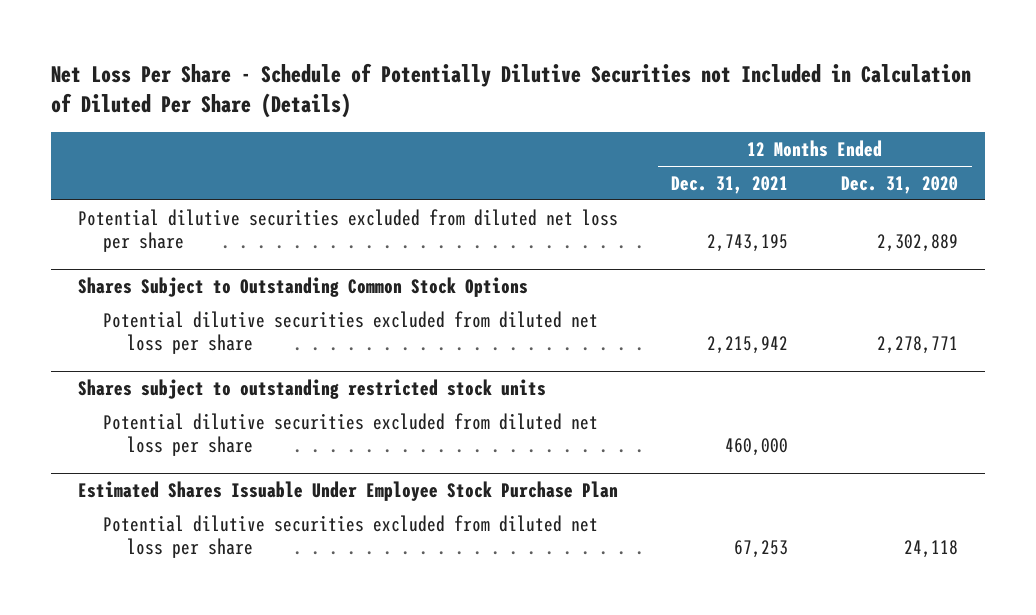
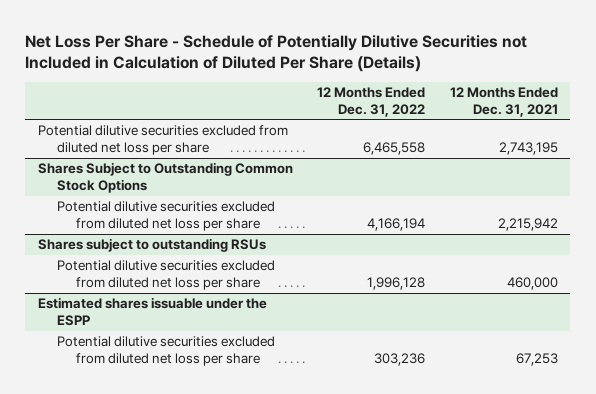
- | 12 Months Ended Dec. 31, 2021 | 12 Months Ended Dec. 31, 2020
+ | 12 Months Ended Dec. 31, 2022 | 12 Months Ended Dec. 31, 2021
- Shares subject to outstanding restricted stock units
+ Shares subject to outstanding RSUs
- Estimated Shares Issuable Under Employee Stock Purchase Plan
+ Estimated shares issuable under the ESPP

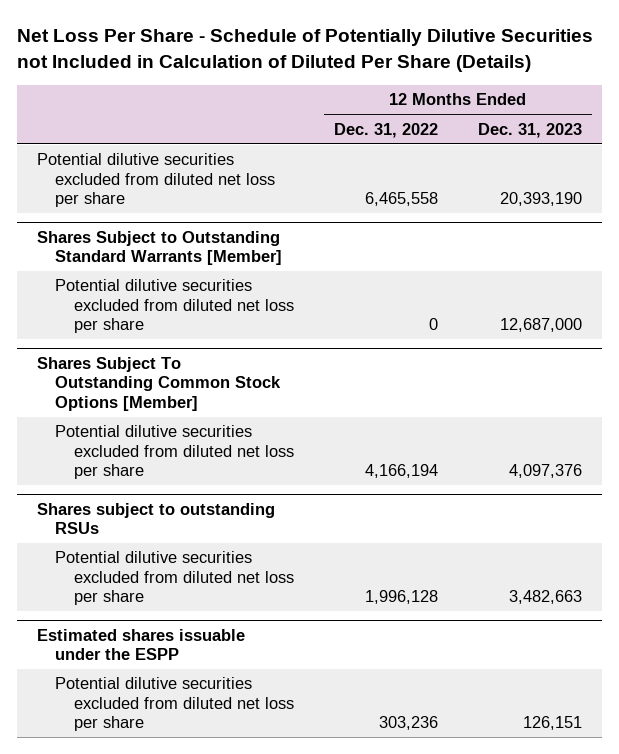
- | 12 Months Ended Dec. 31, 2022 | 12 Months Ended Dec. 31, 2021
+ | 12 Months Ended Dec. 31, 2022 | 12 Months Ended Dec. 31, 2023
- Shares Subject to Outstanding Common Stock Options
+ Shares Subject to Outstanding Standard Warrants [Member]
+ Potential dilutive securities excluded from diluted net loss per share | 0 | 12,687,000
+ Shares Subject To Outstanding Common Stock Options [Member]

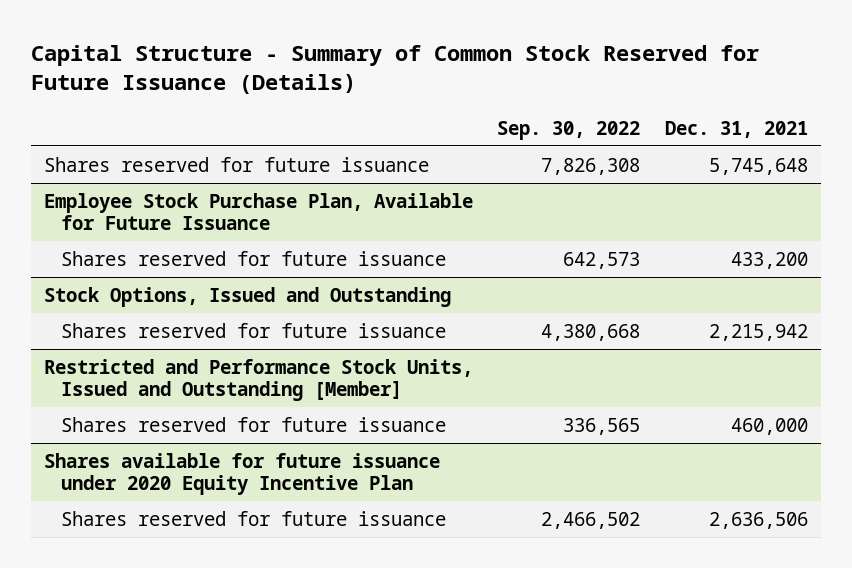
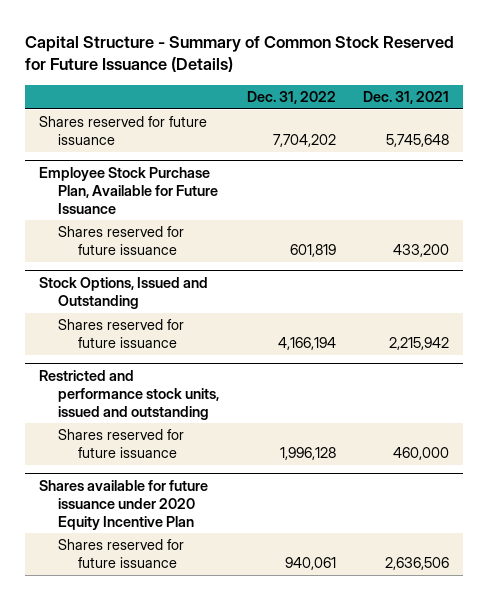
- | Sep. 30, 2022 | Dec. 31, 2021
+ | Dec. 31, 2022 | Dec. 31, 2021
- Restricted and Performance Stock Units, Issued and Outstanding [Member]
+ Restricted and performance stock units, issued and outstanding

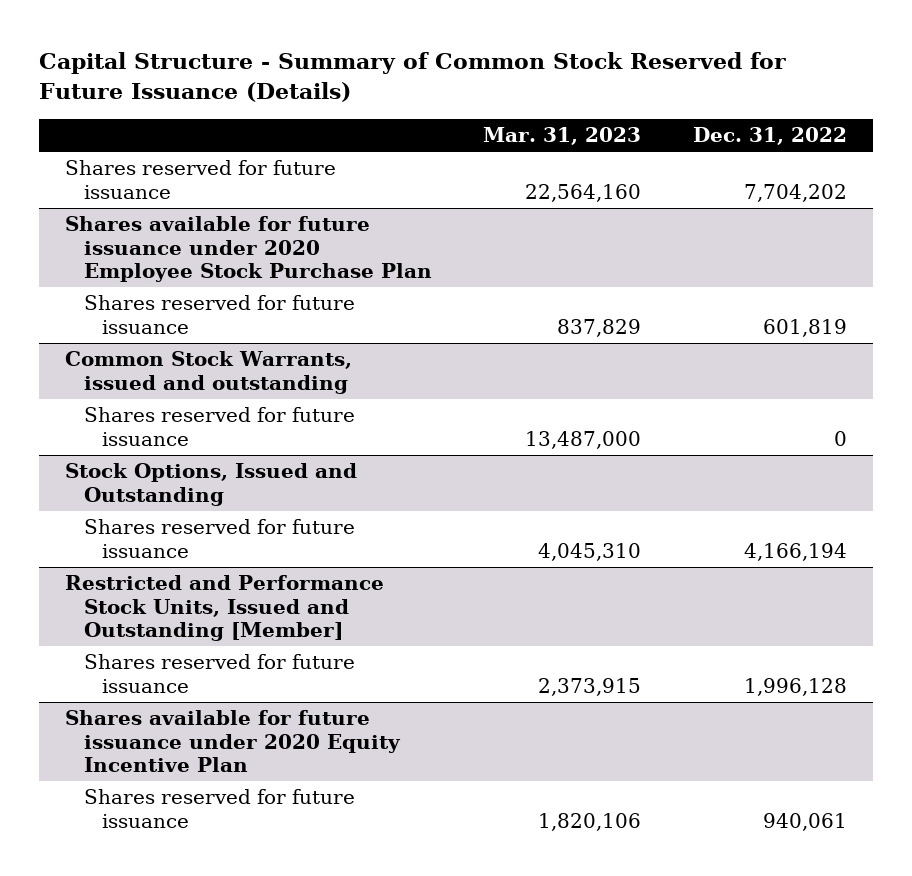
- | Dec. 31, 2022 | Dec. 31, 2021
+ | Mar. 31, 2023 | Dec. 31, 2022
- Employee Stock Purchase Plan, Available for Future Issuance
+ Shares available for future issuance under 2020 Employee Stock Purchase Plan
+ Common Stock Warrants, issued and outstanding
+ Shares reserved for future issuance | 13,487,000 | 0
- Restricted and performance stock units, issued and outstanding
+ Restricted and Performance Stock Units, Issued and Outstanding [Member]

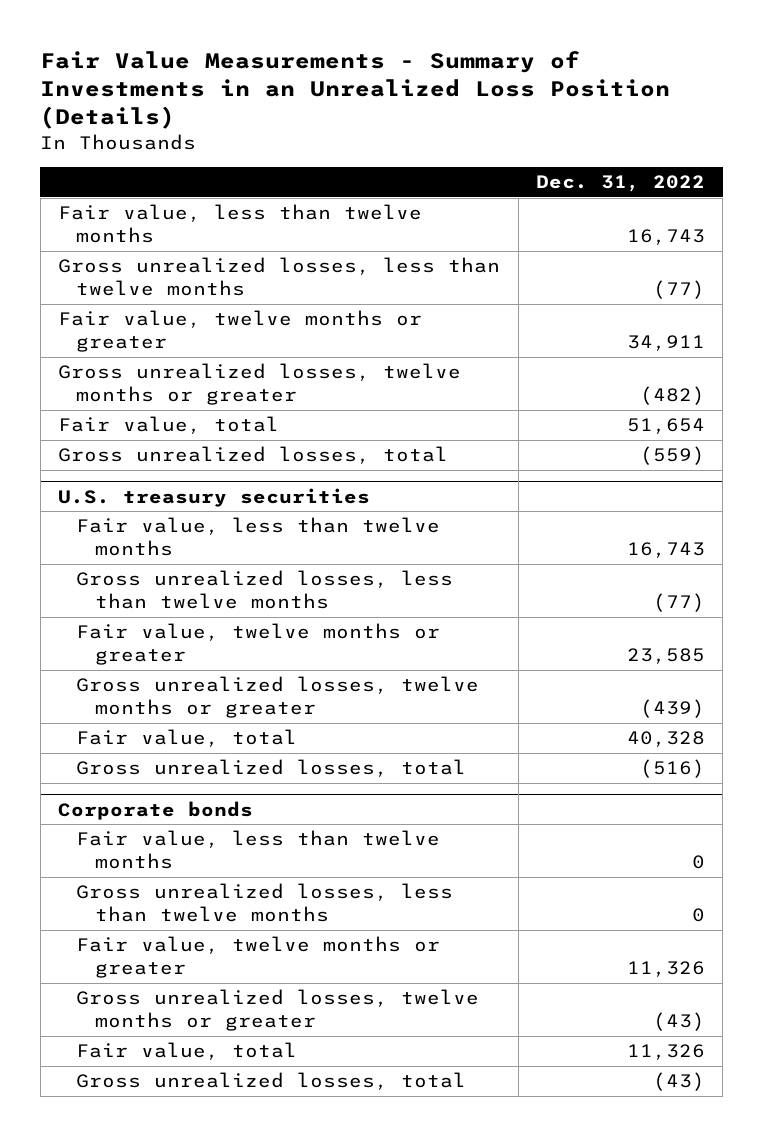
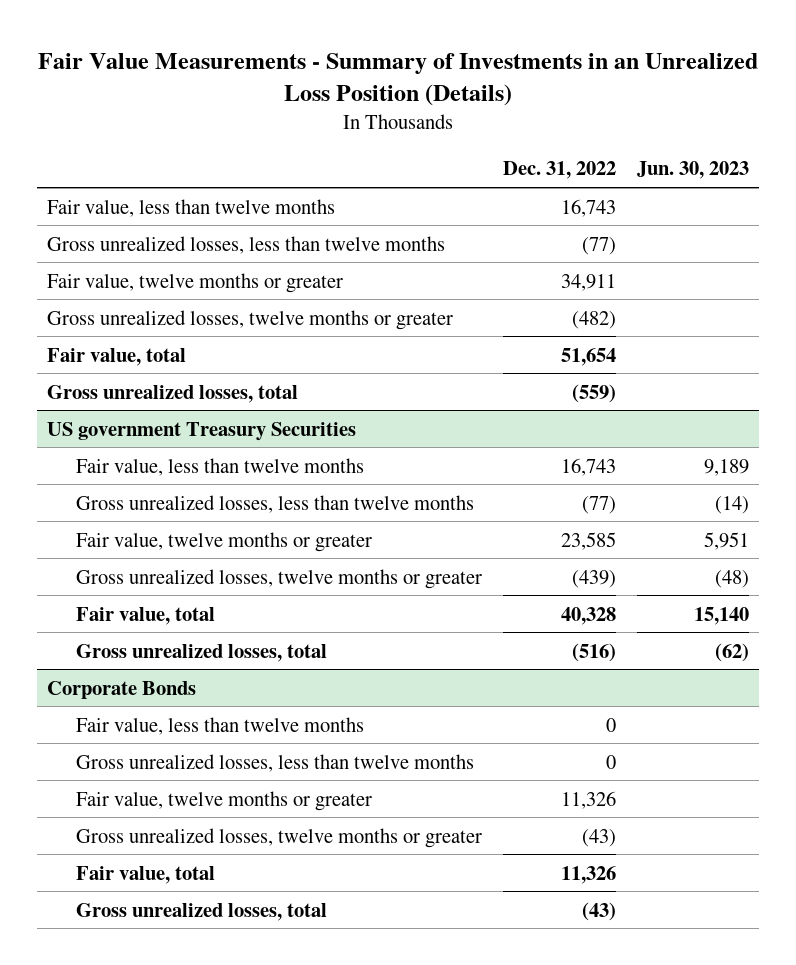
- | Dec. 31, 2022
+ | Dec. 31, 2022 | Jun. 30, 2023
- U.S. treasury securities
+ US government Treasury Securities
- Corporate bonds
+ Corporate Bonds

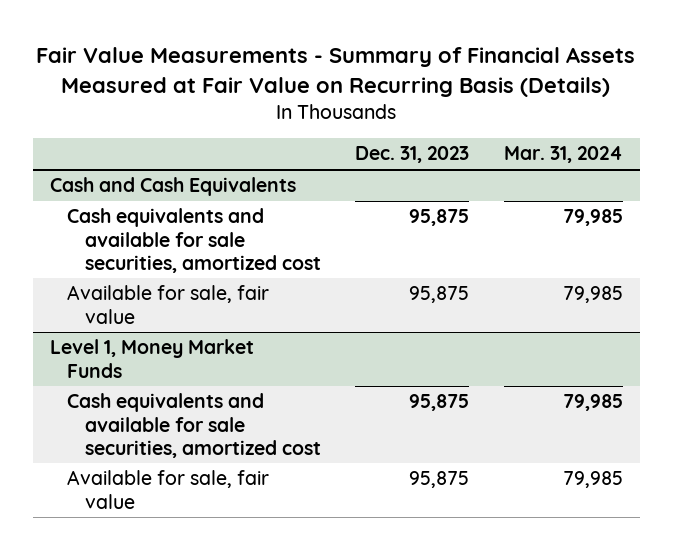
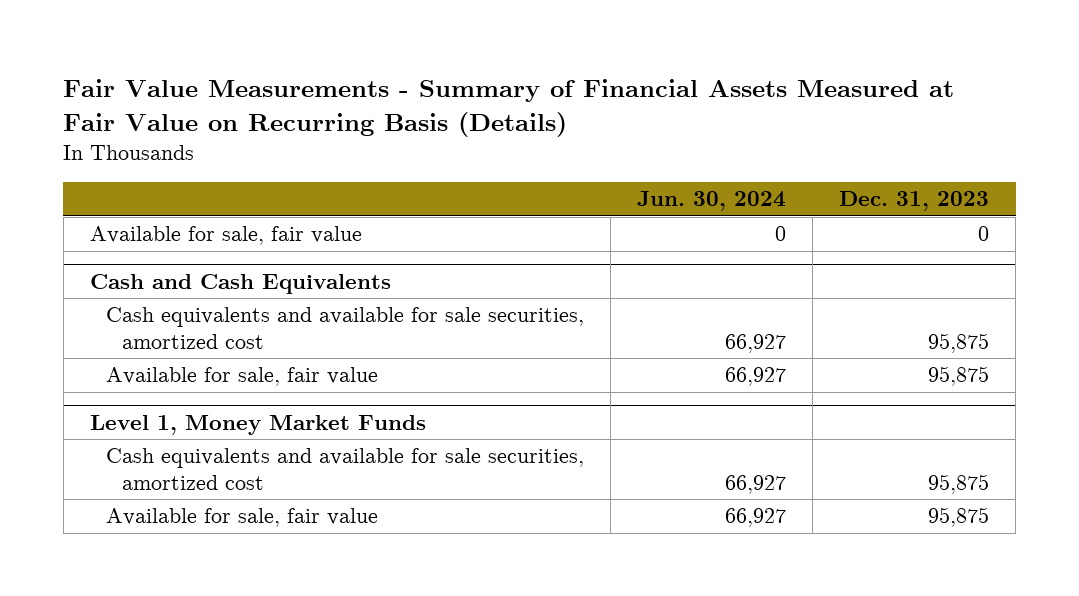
- | Dec. 31, 2023 | Mar. 31, 2024
+ | Jun. 30, 2024 | Dec. 31, 2023
+ Available for sale, fair value | 0 | 0

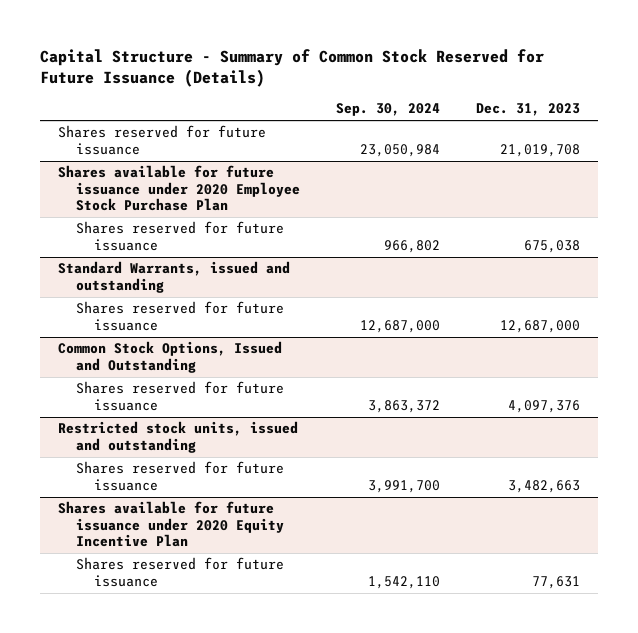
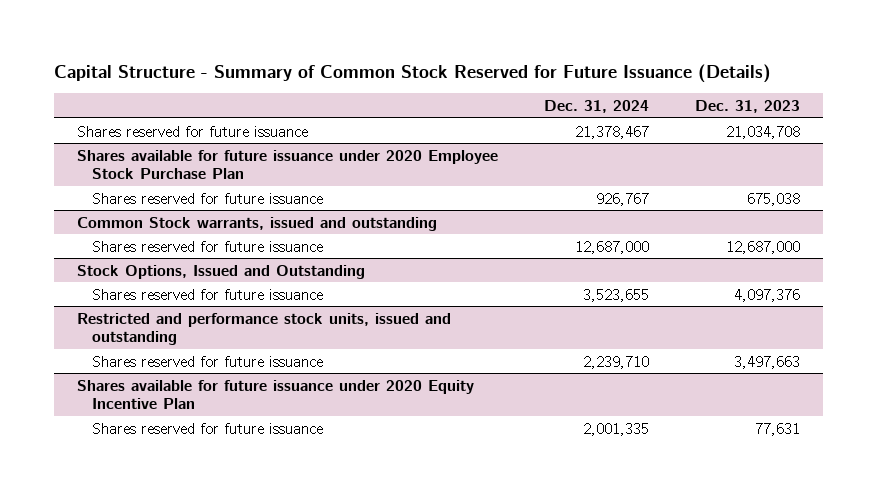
- | Sep. 30, 2024 | Dec. 31, 2023
+ | Dec. 31, 2024 | Dec. 31, 2023
- Shares reserved for future issuance | 23,050,984 | 21,019,708
+ Shares reserved for future issuance | 21,378,467 | 21,034,708
- Standard Warrants, issued and outstanding
+ Common Stock warrants, issued and outstanding
- Common Stock Options, Issued and Outstanding
+ Stock Options, Issued and Outstanding
- Restricted stock units, issued and outstanding
- Shares reserved for future issuance | 3,991,700 | 3,482,663
+ Restricted and performance stock units, issued and outstanding
+ Shares reserved for future issuance | 2,239,710 | 3,497,663

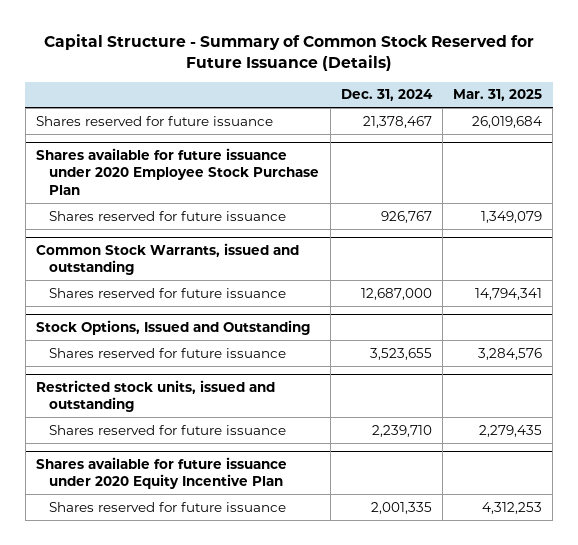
- | Dec. 31, 2024 | Dec. 31, 2023
+ | Dec. 31, 2024 | Mar. 31, 2025
- Common Stock warrants, issued and outstanding
+ Common Stock Warrants, issued and outstanding
- Restricted and performance stock units, issued and outstanding
+ Restricted stock units, issued and outstanding

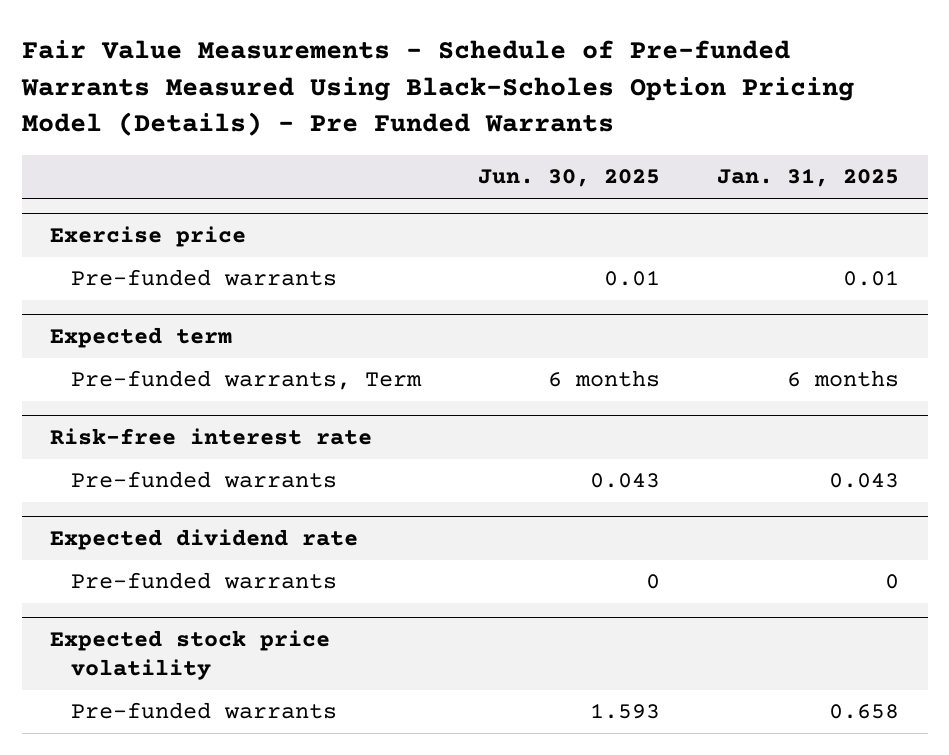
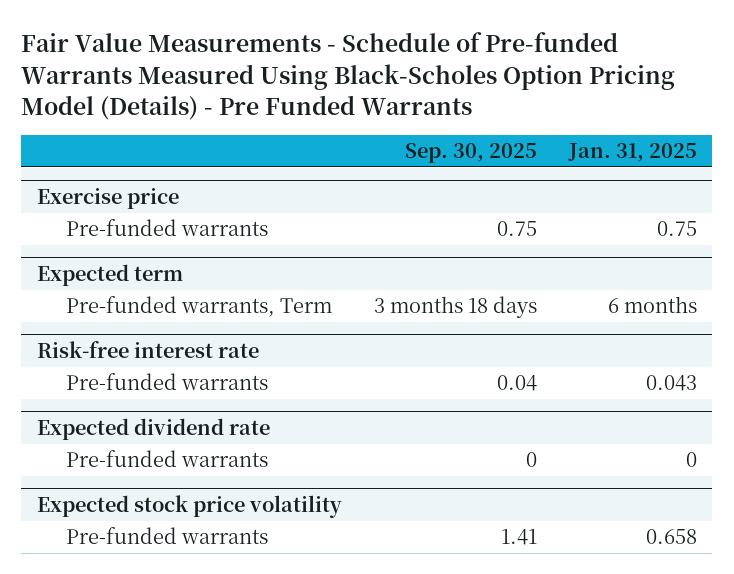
- | Jun. 30, 2025 | Jan. 31, 2025
+ | Sep. 30, 2025 | Jan. 31, 2025
@ Exercise price
- Pre-funded warrants | 0.01 | 0.01
+ Pre-funded warrants | 0.75 | 0.75

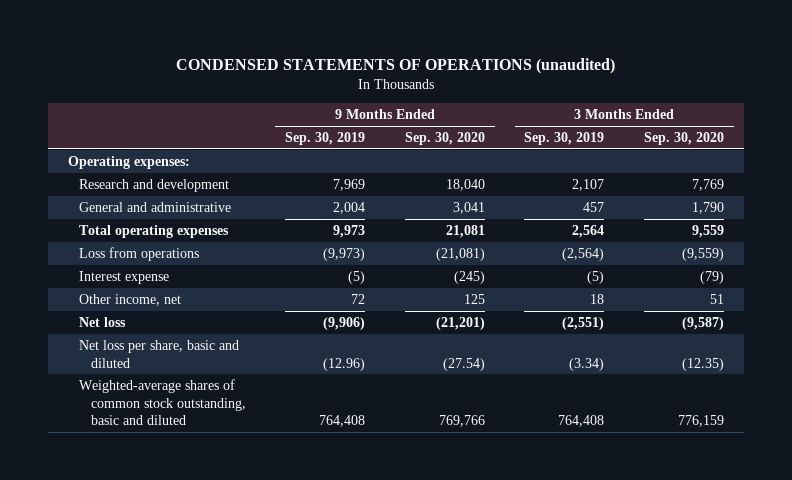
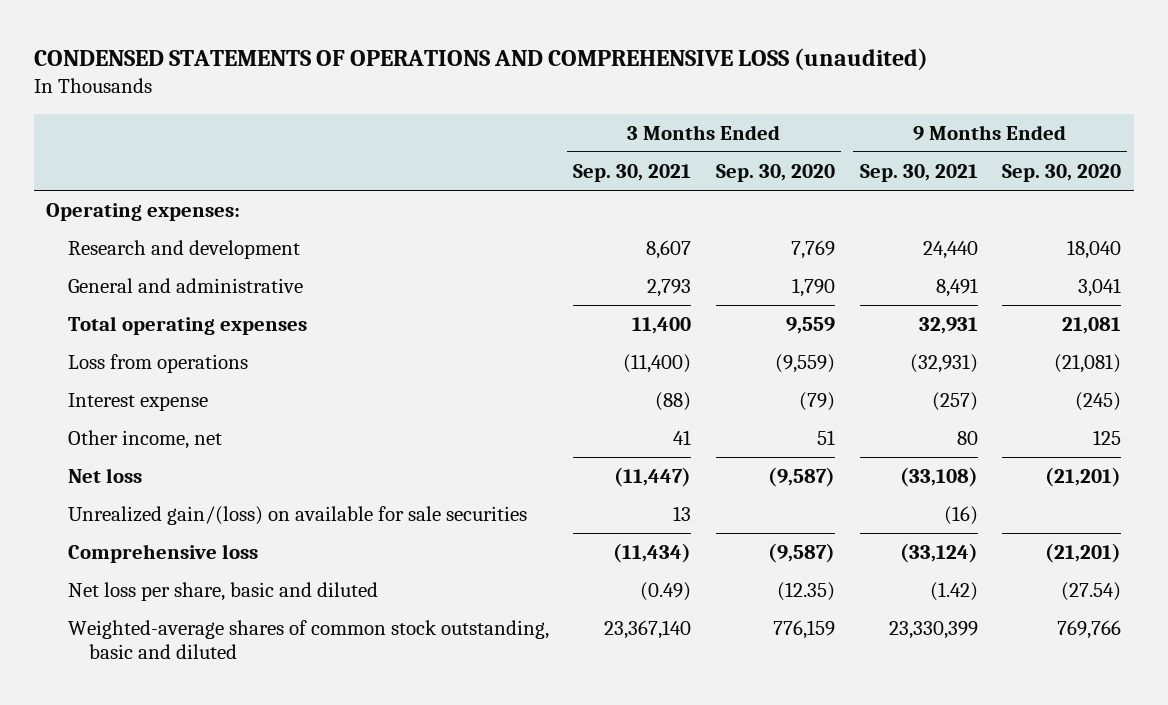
- CONDENSED STATEMENTS OF OPERATIONS (unaudited)
+ CONDENSED STATEMENTS OF OPERATIONS AND COMPREHENSIVE LOSS (unaudited)
- | 9 Months Ended Sep. 30, 2019 | 9 Months Ended Sep. 30, 2020 | 3 Months Ended Sep. 30, 2019 | 3 Months Ended Sep. 30, 2020
+ | 3 Months Ended Sep. 30, 2021 | 3 Months Ended Sep. 30, 2020 | 9 Months Ended Sep. 30, 2021 | 9 Months Ended Sep. 30, 2020
+ Unrealized gain/(loss) on available for sale securities | 13 | | (16) |
+ Comprehensive loss | (11,434) | (9,587) | (33,124) | (21,201)

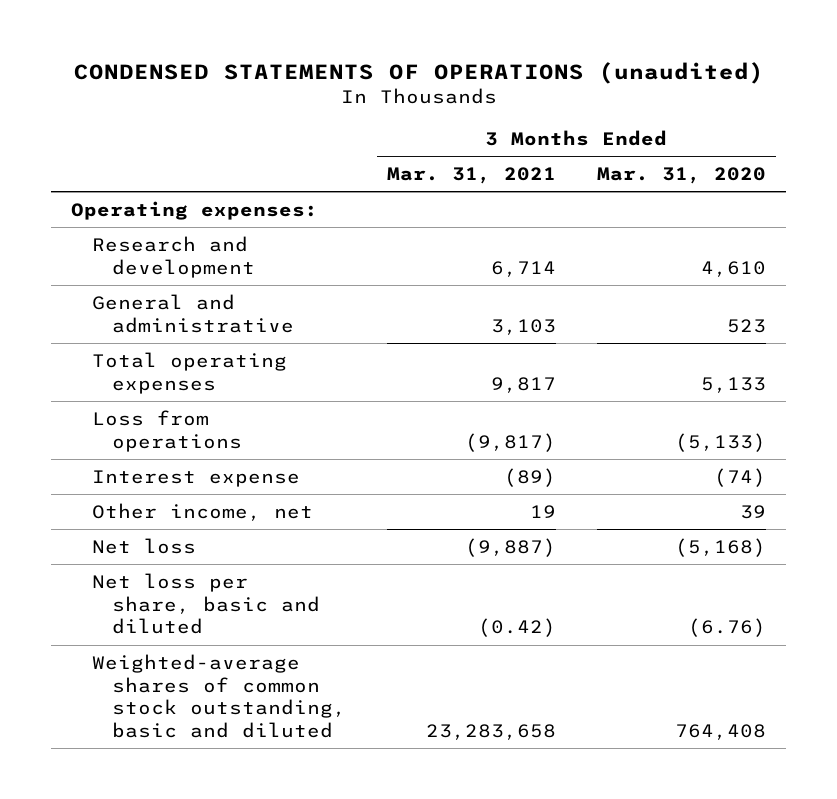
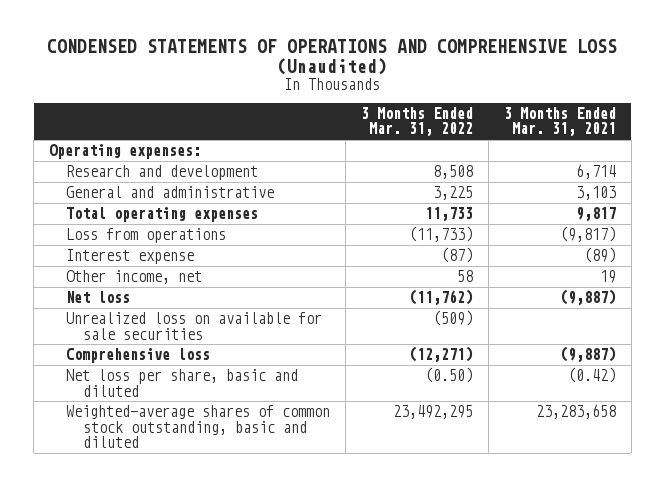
- CONDENSED STATEMENTS OF OPERATIONS (unaudited)
+ CONDENSED STATEMENTS OF OPERATIONS AND COMPREHENSIVE LOSS (Unaudited)
- | 3 Months Ended Mar. 31, 2021 | 3 Months Ended Mar. 31, 2020
+ | 3 Months Ended Mar. 31, 2022 | 3 Months Ended Mar. 31, 2021
+ Unrealized loss on available for sale securities | (509) |
+ Comprehensive loss | (12,271) | (9,887)

